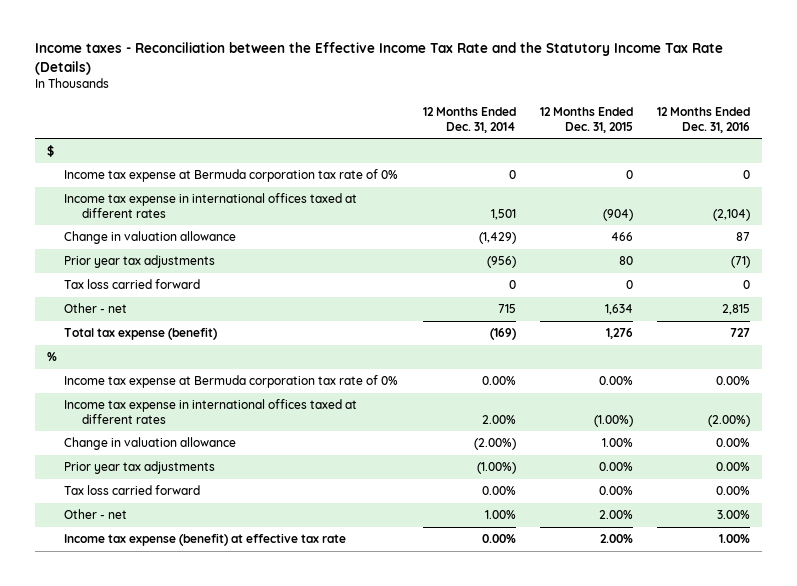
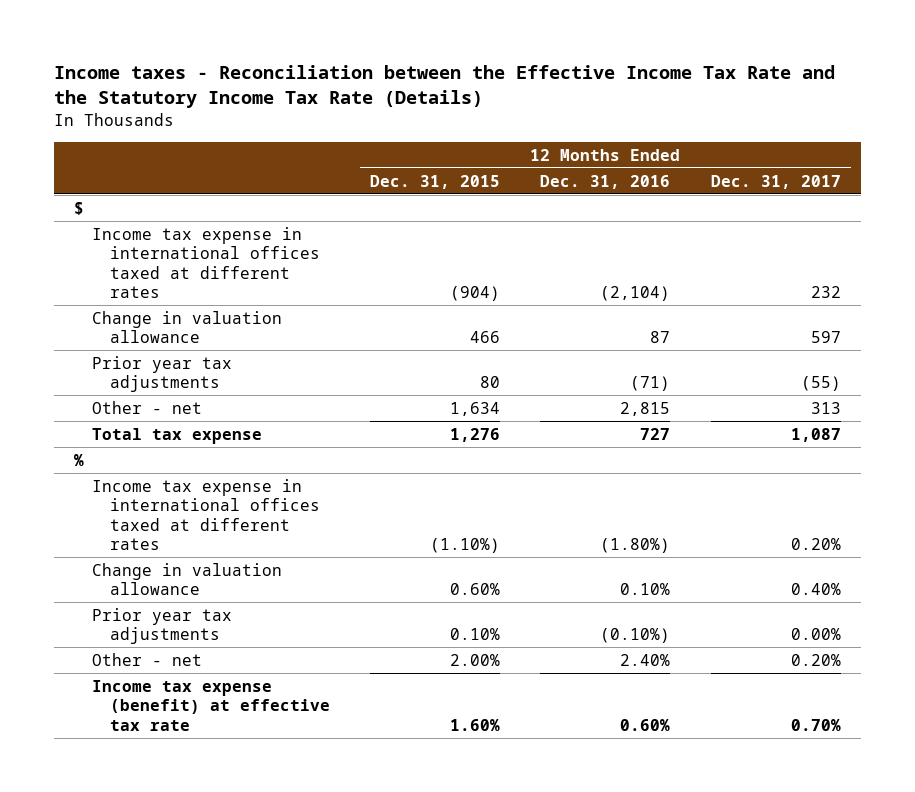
- | 12 Months Ended Dec. 31, 2014 | 12 Months Ended Dec. 31, 2015 | 12 Months Ended Dec. 31, 2016
+ | 12 Months Ended Dec. 31, 2015 | 12 Months Ended Dec. 31, 2016 | 12 Months Ended Dec. 31, 2017
- Income tax expense at Bermuda corporation tax rate of 0% | 0 | 0 | 0
- Tax loss carried forward | 0 | 0 | 0
- Total tax expense (benefit) | (169) | 1,276 | 727
+ Total tax expense | 1,276 | 727 | 1,087
- Income tax expense at Bermuda corporation tax rate of 0% | 0.00% | 0.00% | 0.00%
- Income tax expense in international offices taxed at different rates | 2.00% | (1.00%) | (2.00%)
- Change in valuation allowance | (2.00%) | 1.00% | 0.00%
- Prior year tax adjustments | (1.00%) | 0.00% | 0.00%
- Tax loss carried forward | 0.00% | 0.00% | 0.00%
- Other - net | 1.00% | 2.00% | 3.00%
- Income tax expense (benefit) at effective tax rate | 0.00% | 2.00% | 1.00%
+ Income tax expense in international offices taxed at different rates | (1.10%) | (1.80%) | 0.20%
+ Change in valuation allowance | 0.60% | 0.10% | 0.40%
+ Prior year tax adjustments | 0.10% | (0.10%) | 0.00%
+ Other - net | 2.00% | 2.40% | 0.20%
+ Income tax expense (benefit) at effective tax rate | 1.60% | 0.60% | 0.70%

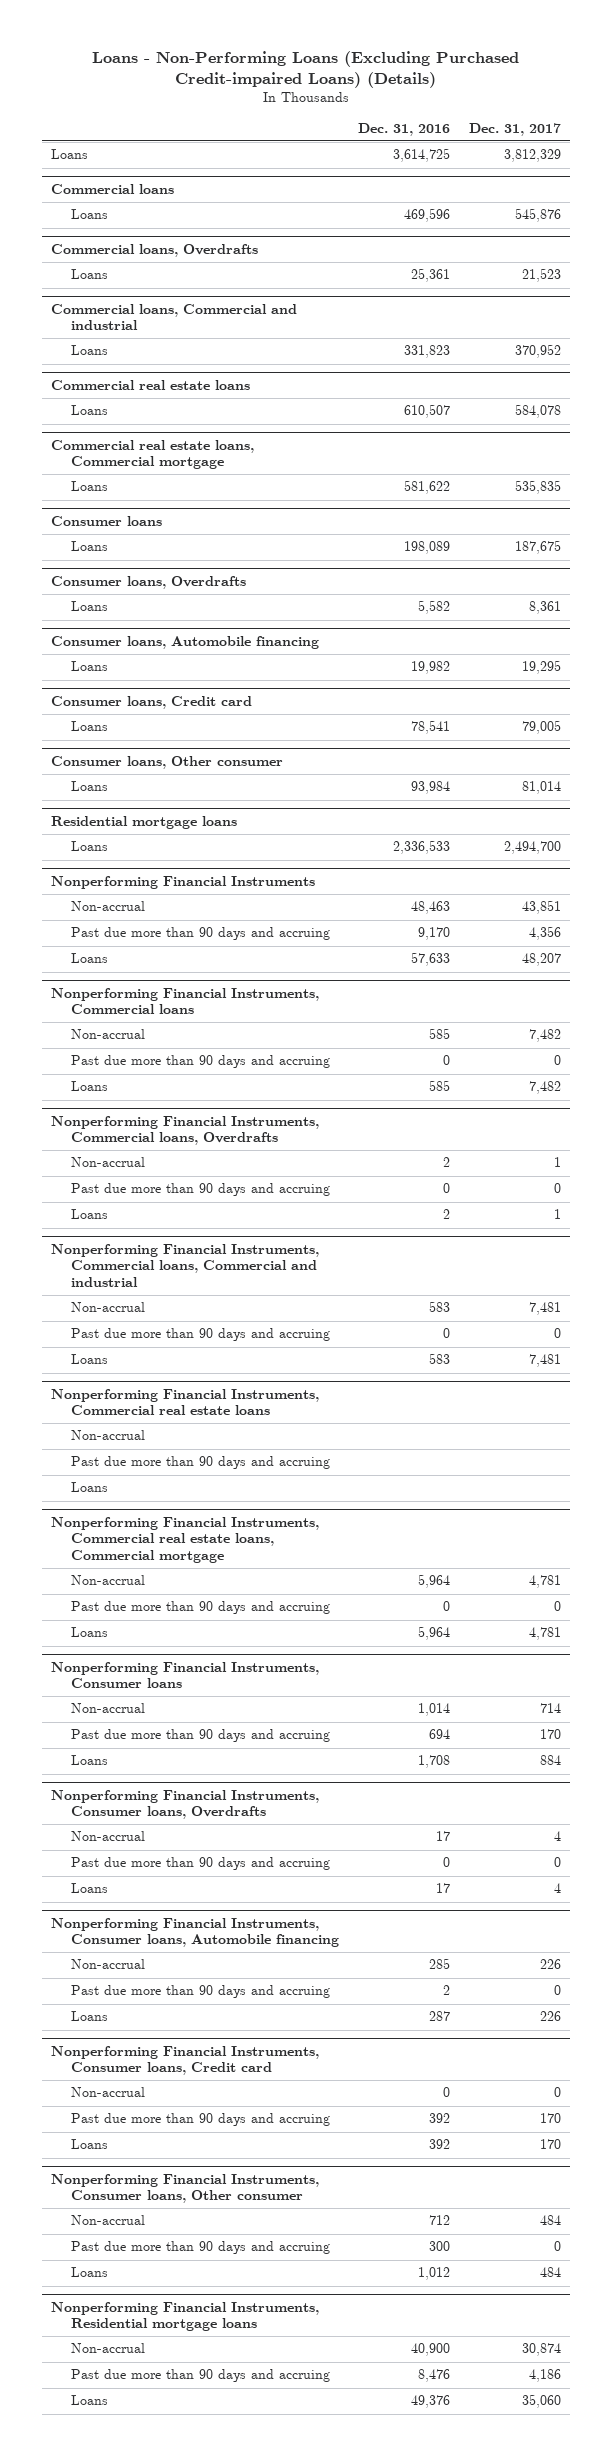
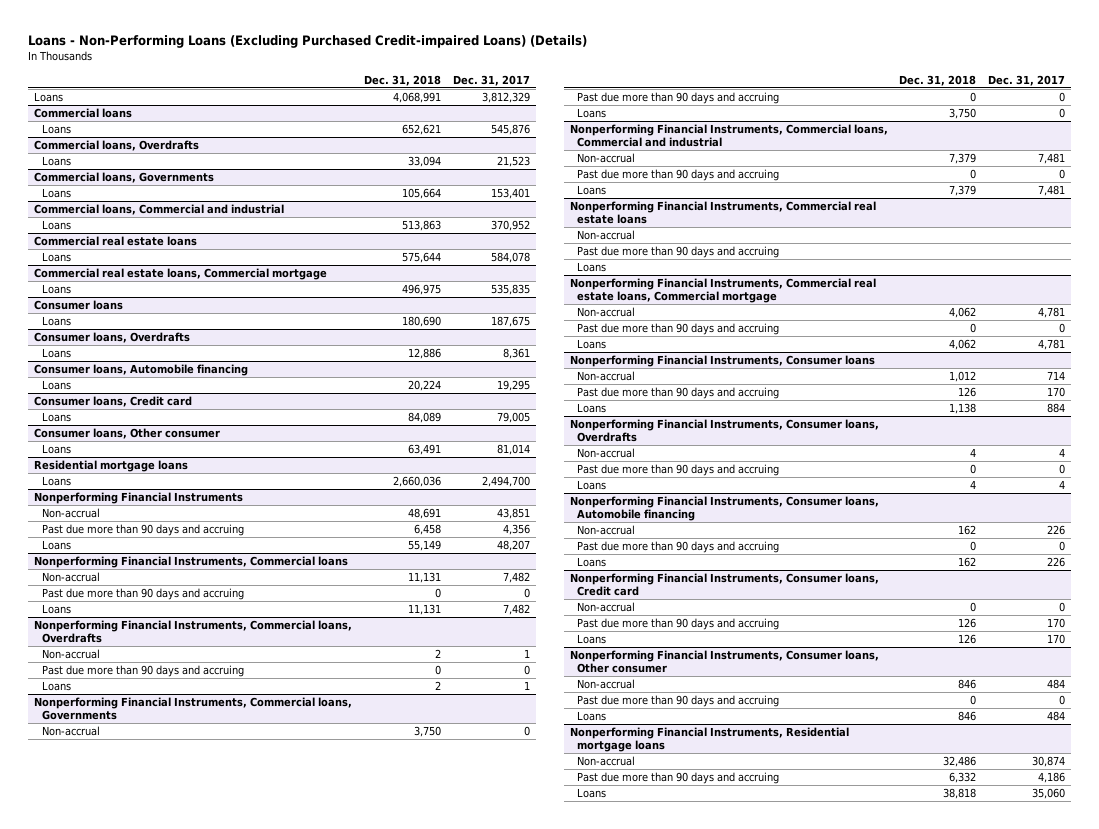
- | Dec. 31, 2016 | Dec. 31, 2017
+ | Dec. 31, 2018 | Dec. 31, 2017
+ Commercial loans, Governments
+ Loans | 105,664 | 153,401
+ Nonperforming Financial Instruments, Commercial loans, Governments
+ Non-accrual | 3,750 | 0
+ Past due more than 90 days and accruing | 0 | 0
+ Loans | 3,750 | 0

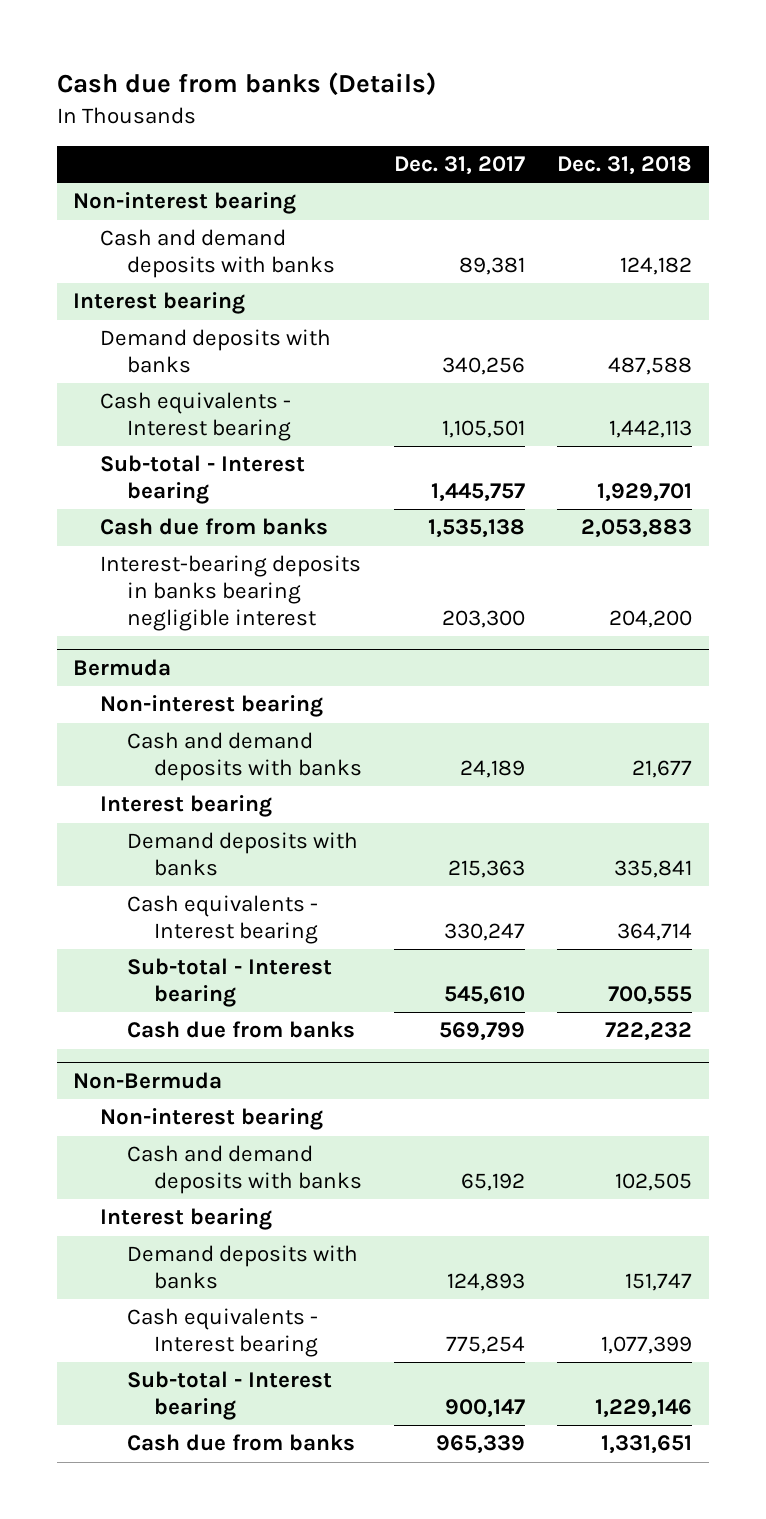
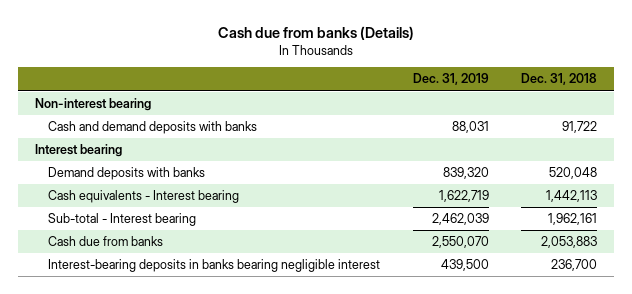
- | Dec. 31, 2017 | Dec. 31, 2018
+ | Dec. 31, 2019 | Dec. 31, 2018
- Cash and demand deposits with banks | 89,381 | 124,182
+ Cash and demand deposits with banks | 88,031 | 91,722
- Demand deposits with banks | 340,256 | 487,588
+ Demand deposits with banks | 839,320 | 520,048
- Sub-total - Interest bearing | 1,445,757 | 1,929,701
+ Sub-total - Interest bearing | 2,462,039 | 1,962,161
- Interest-bearing deposits in banks bearing negligible interest | 203,300 | 204,200
- Bermuda
- Non-interest bearing
- Cash and demand deposits with banks | 24,189 | 21,677
- Interest bearing
- Demand deposits with banks | 215,363 | 335,841
- Cash equivalents - Interest bearing | 330,247 | 364,714
- Sub-total - Interest bearing | 545,610 | 700,555
- Cash due from banks | 569,799 | 722,232
- Non-Bermuda
- Non-interest bearing
- Cash and demand deposits with banks | 65,192 | 102,505
- Interest bearing
- Demand deposits with banks | 124,893 | 151,747
- Cash equivalents - Interest bearing | 775,254 | 1,077,399
- Sub-total - Interest bearing | 900,147 | 1,229,146
- Cash due from banks | 965,339 | 1,331,651
+ Interest-bearing deposits in banks bearing negligible interest | 439,500 | 236,700

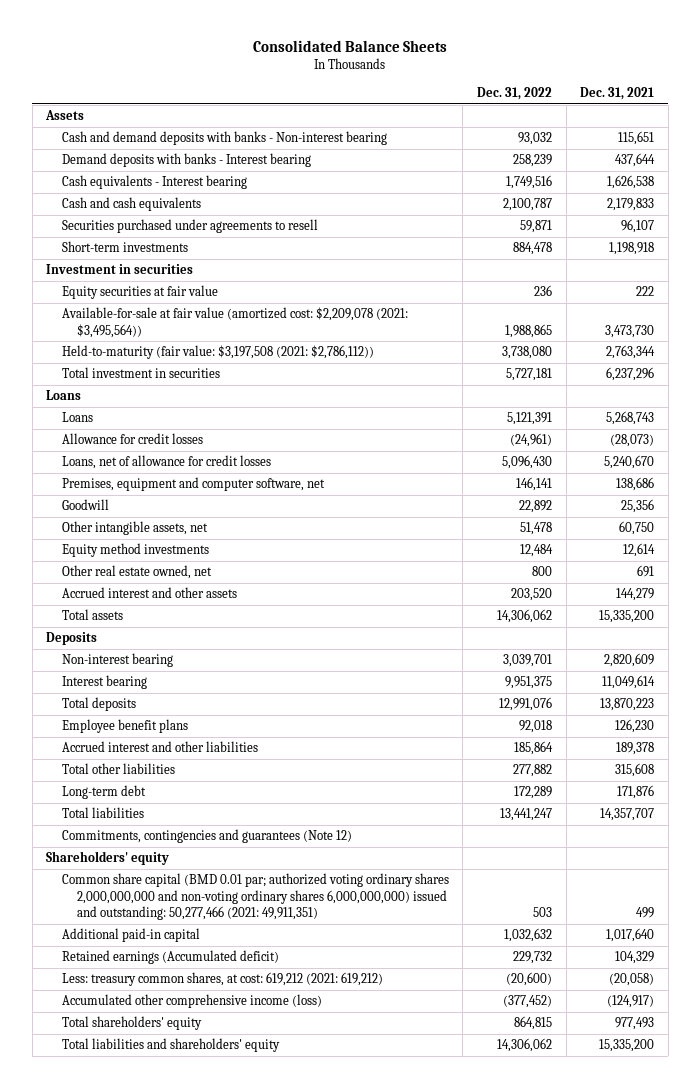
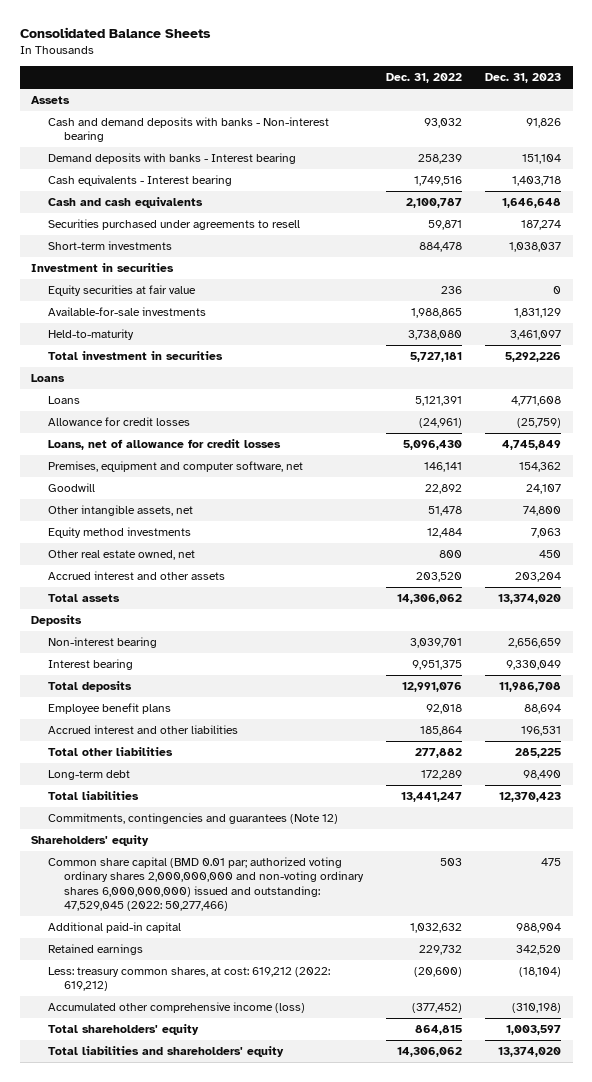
- | Dec. 31, 2022 | Dec. 31, 2021
+ | Dec. 31, 2022 | Dec. 31, 2023
- Available-for-sale at fair value (amortized cost: $2,209,078 (2021: $3,495,564)) | 1,988,865 | 3,473,730
- Held-to-maturity (fair value: $3,197,508 (2021: $2,786,112)) | 3,738,080 | 2,763,344
+ Available-for-sale investments | 1,988,865 | 1,831,129
+ Held-to-maturity | 3,738,080 | 3,461,097
- Common share capital (BMD 0.01 par; authorized voting ordinary shares 2,000,000,000 and non-voting ordinary shares 6,000,000,000) issued and outstanding: 50,277,466 (2021: 49,911,351) | 503 | 499
+ Common share capital (BMD 0.01 par; authorized voting ordinary shares 2,000,000,000 and non-voting ordinary shares 6,000,000,000) issued and outstanding: 47,529,045 (2022: 50,277,466) | 503 | 475
- Retained earnings (Accumulated deficit) | 229,732 | 104,329
- Less: treasury common shares, at cost: 619,212 (2021: 619,212) | (20,600) | (20,058)
+ Retained earnings | 229,732 | 342,520
+ Less: treasury common shares, at cost: 619,212 (2022: 619,212) | (20,600) | (18,104)

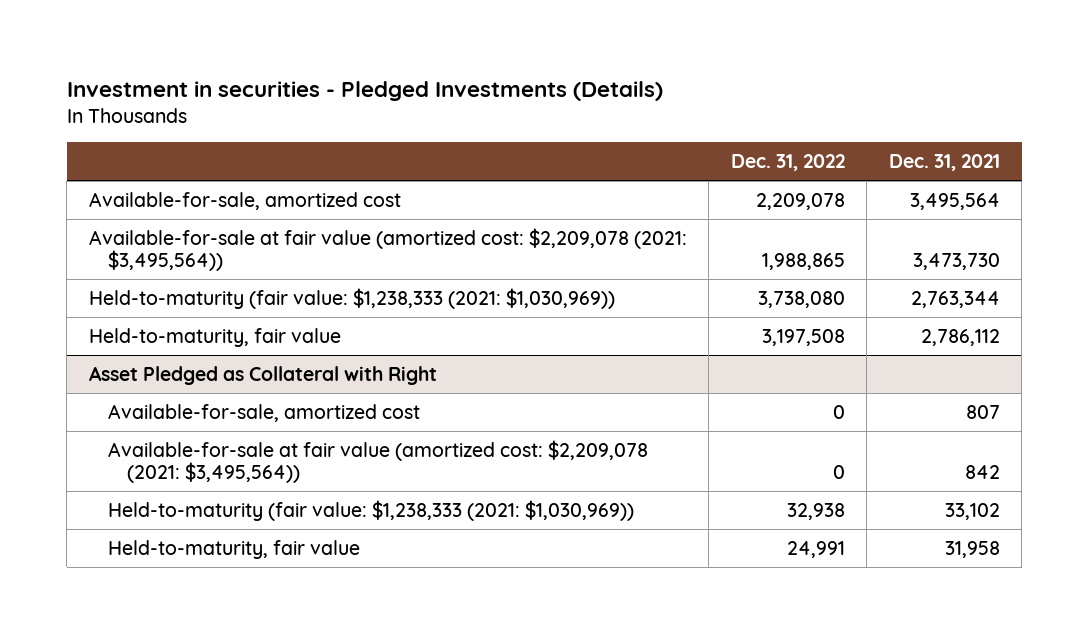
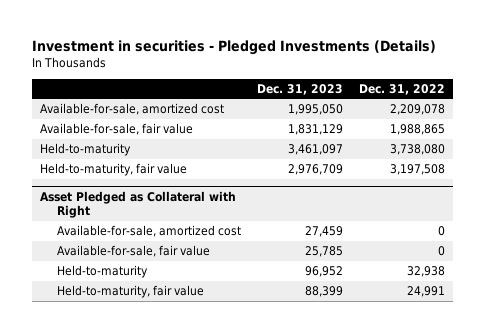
- | Dec. 31, 2022 | Dec. 31, 2021
+ | Dec. 31, 2023 | Dec. 31, 2022
- Available-for-sale at fair value (amortized cost: $2,209,078 (2021: $3,495,564)) | 1,988,865 | 3,473,730
- Held-to-maturity (fair value: $1,238,333 (2021: $1,030,969)) | 3,738,080 | 2,763,344
+ Available-for-sale, fair value | 1,831,129 | 1,988,865
+ Held-to-maturity | 3,461,097 | 3,738,080
@ Asset Pledged as Collateral with Right
- Available-for-sale at fair value (amortized cost: $2,209,078 (2021: $3,495,564)) | 0 | 842
- Held-to-maturity (fair value: $1,238,333 (2021: $1,030,969)) | 32,938 | 33,102
+ Available-for-sale, fair value | 25,785 | 0
+ Held-to-maturity | 96,952 | 32,938

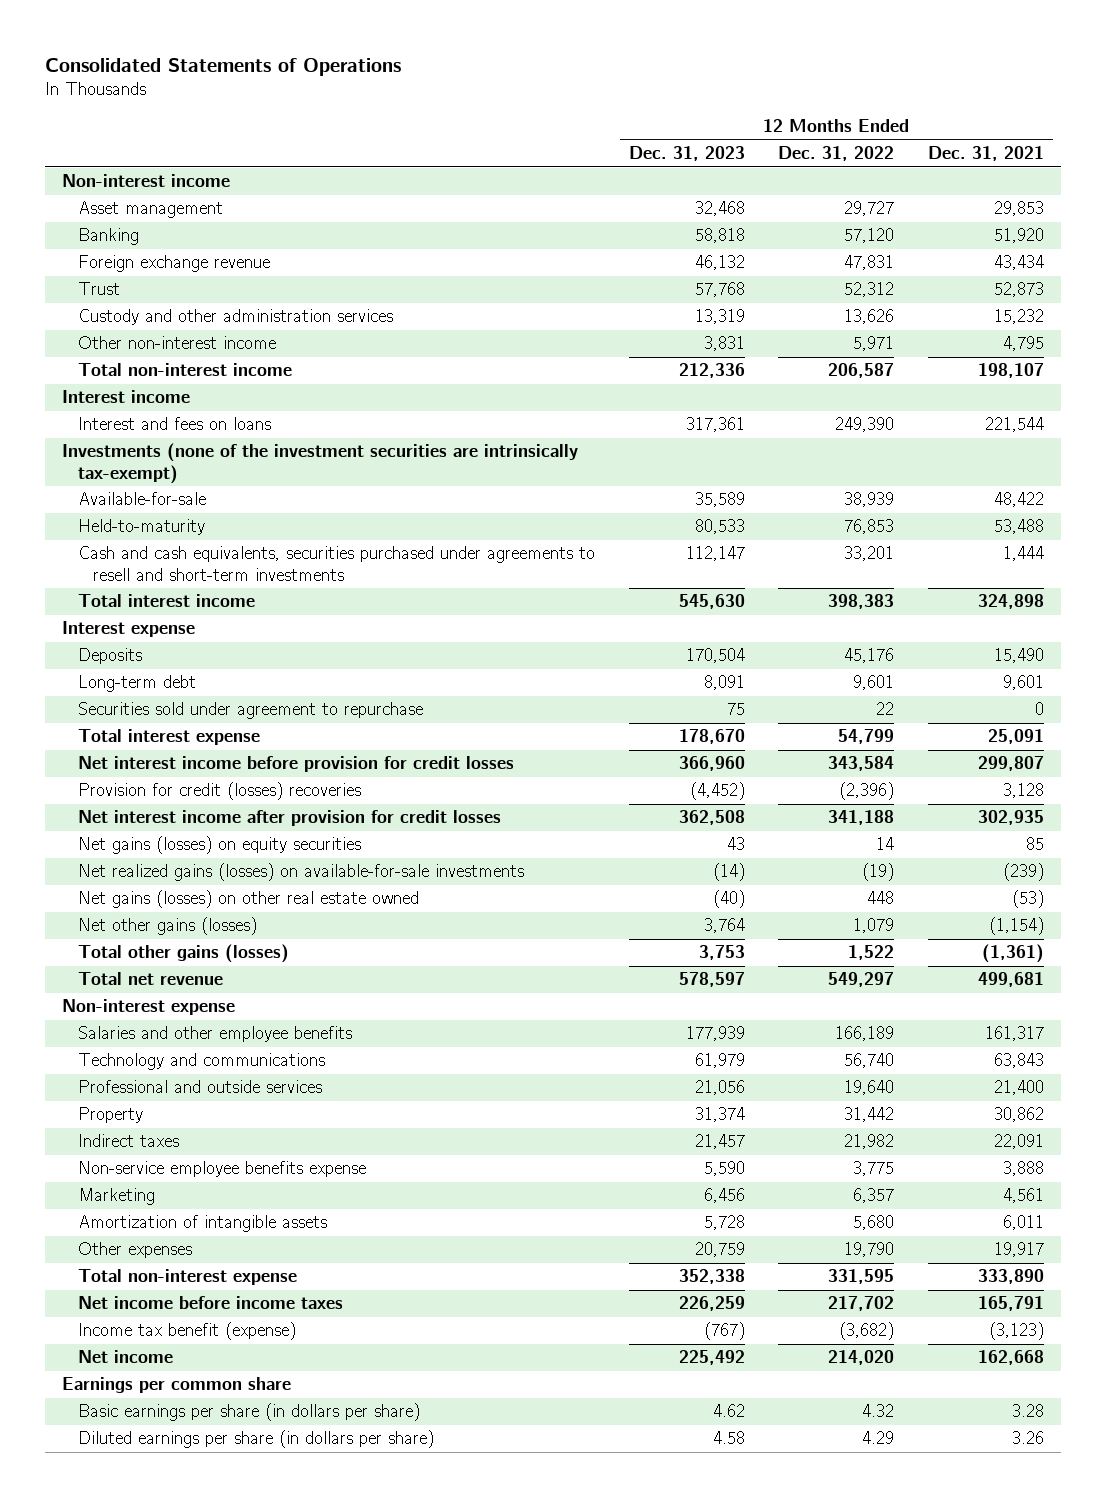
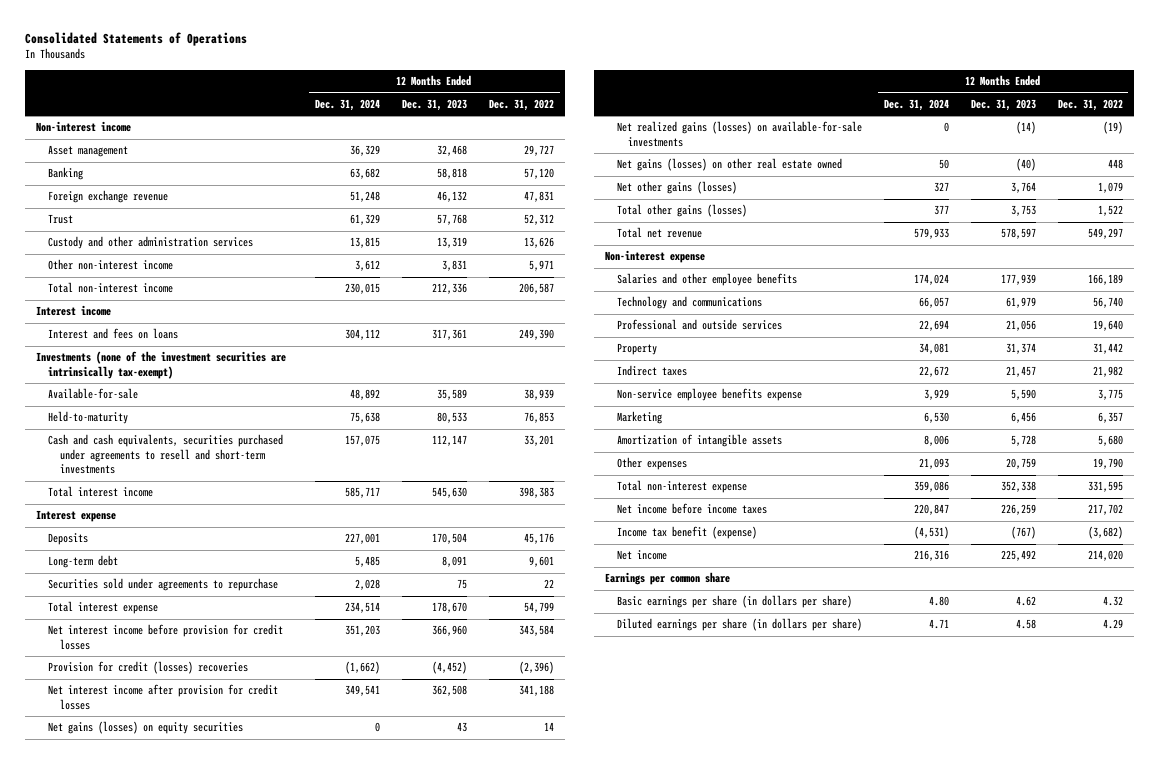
- | 12 Months Ended Dec. 31, 2023 | 12 Months Ended Dec. 31, 2022 | 12 Months Ended Dec. 31, 2021
+ | 12 Months Ended Dec. 31, 2024 | 12 Months Ended Dec. 31, 2023 | 12 Months Ended Dec. 31, 2022
- Securities sold under agreement to repurchase | 75 | 22 | 0
+ Securities sold under agreements to repurchase | 2,028 | 75 | 22

